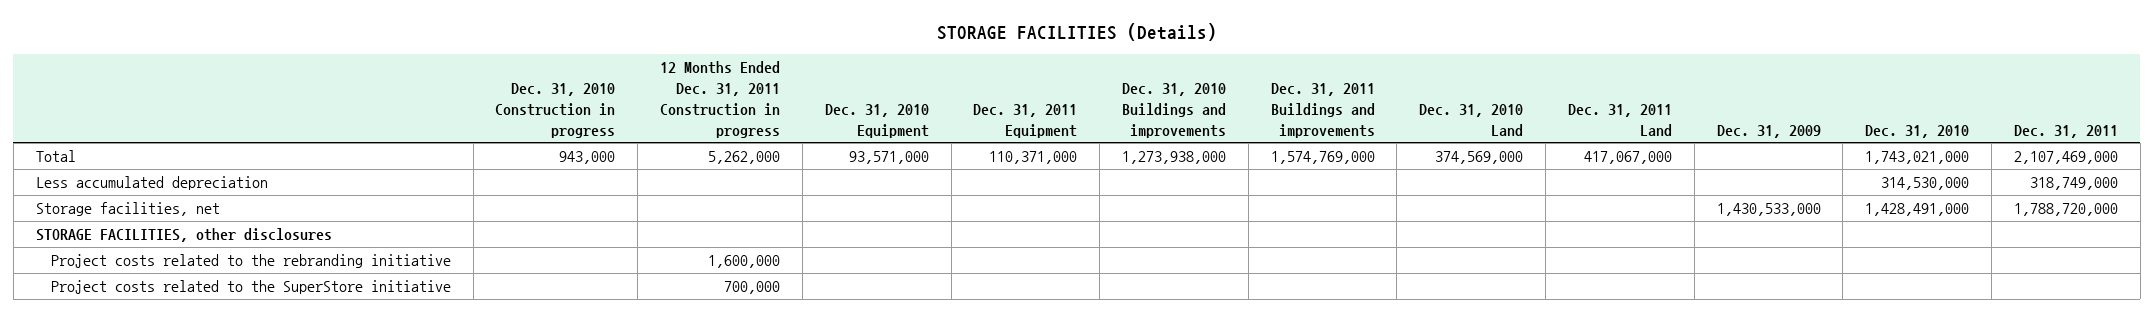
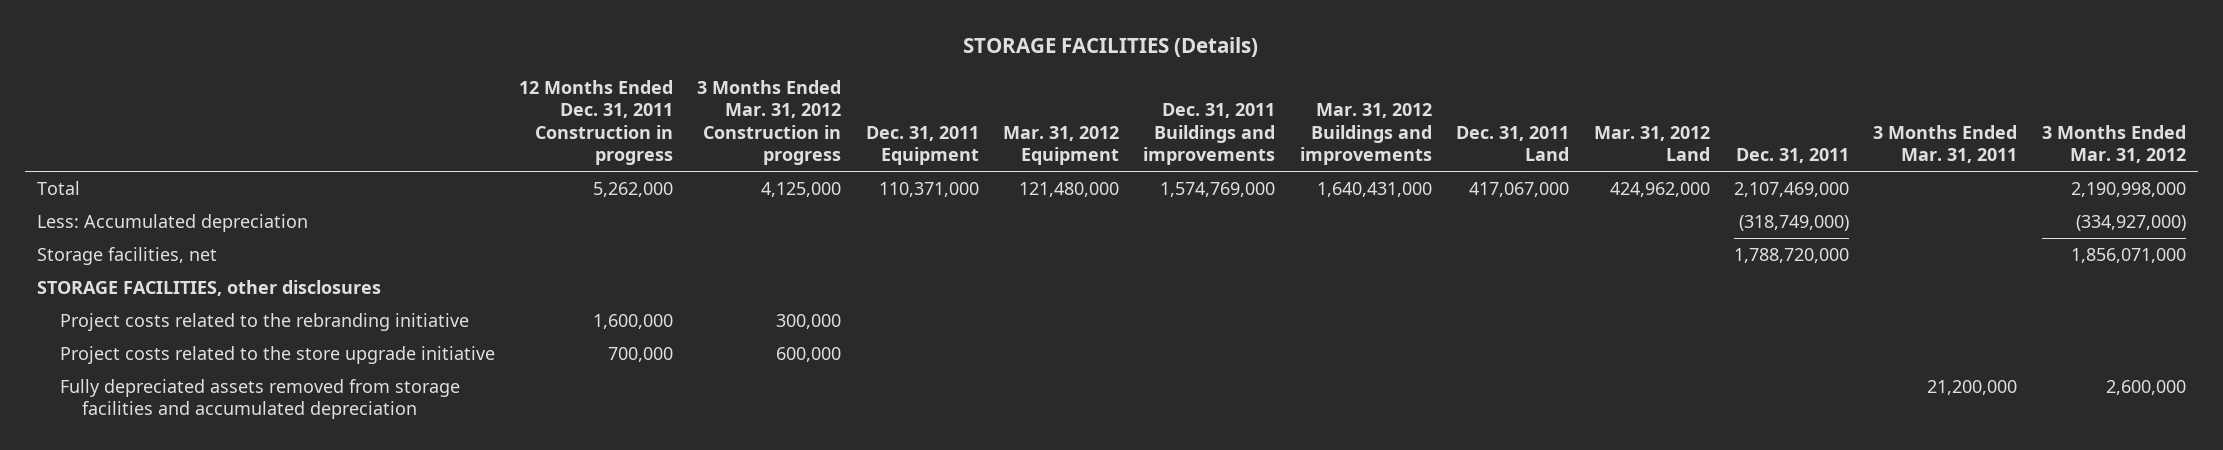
- | Dec. 31, 2010 Construction in progress | 12 Months Ended Dec. 31, 2011 Construction in progress | Dec. 31, 2010 Equipment | Dec. 31, 2011 Equipment | Dec. 31, 2010 Buildings and improvements | Dec. 31, 2011 Buildings and improvements | Dec. 31, 2010 Land | Dec. 31, 2011 Land | Dec. 31, 2009 | Dec. 31, 2010 | Dec. 31, 2011
+ | 12 Months Ended Dec. 31, 2011 Construction in progress | 3 Months Ended Mar. 31, 2012 Construction in progress | Dec. 31, 2011 Equipment | Mar. 31, 2012 Equipment | Dec. 31, 2011 Buildings and improvements | Mar. 31, 2012 Buildings and improvements | Dec. 31, 2011 Land | Mar. 31, 2012 Land | Dec. 31, 2011 | 3 Months Ended Mar. 31, 2011 | 3 Months Ended Mar. 31, 2012
- Less accumulated depreciation | | | | | | | | | | 314,530,000 | 318,749,000
+ Less: Accumulated depreciation | | | | | | | | | (318,749,000) | | (334,927,000)
- Project costs related to the SuperStore initiative | | 700,000 | | | | | | | | |
+ Project costs related to the store upgrade initiative | 700,000 | 600,000 | | | | | | | | |
+ Fully depreciated assets removed from storage facilities and accumulated depreciation | | | | | | | | | | 21,200,000 | 2,600,000

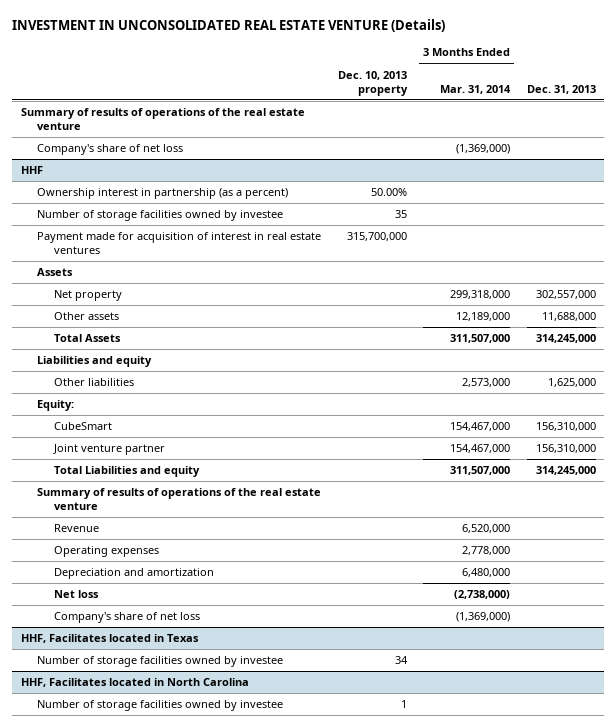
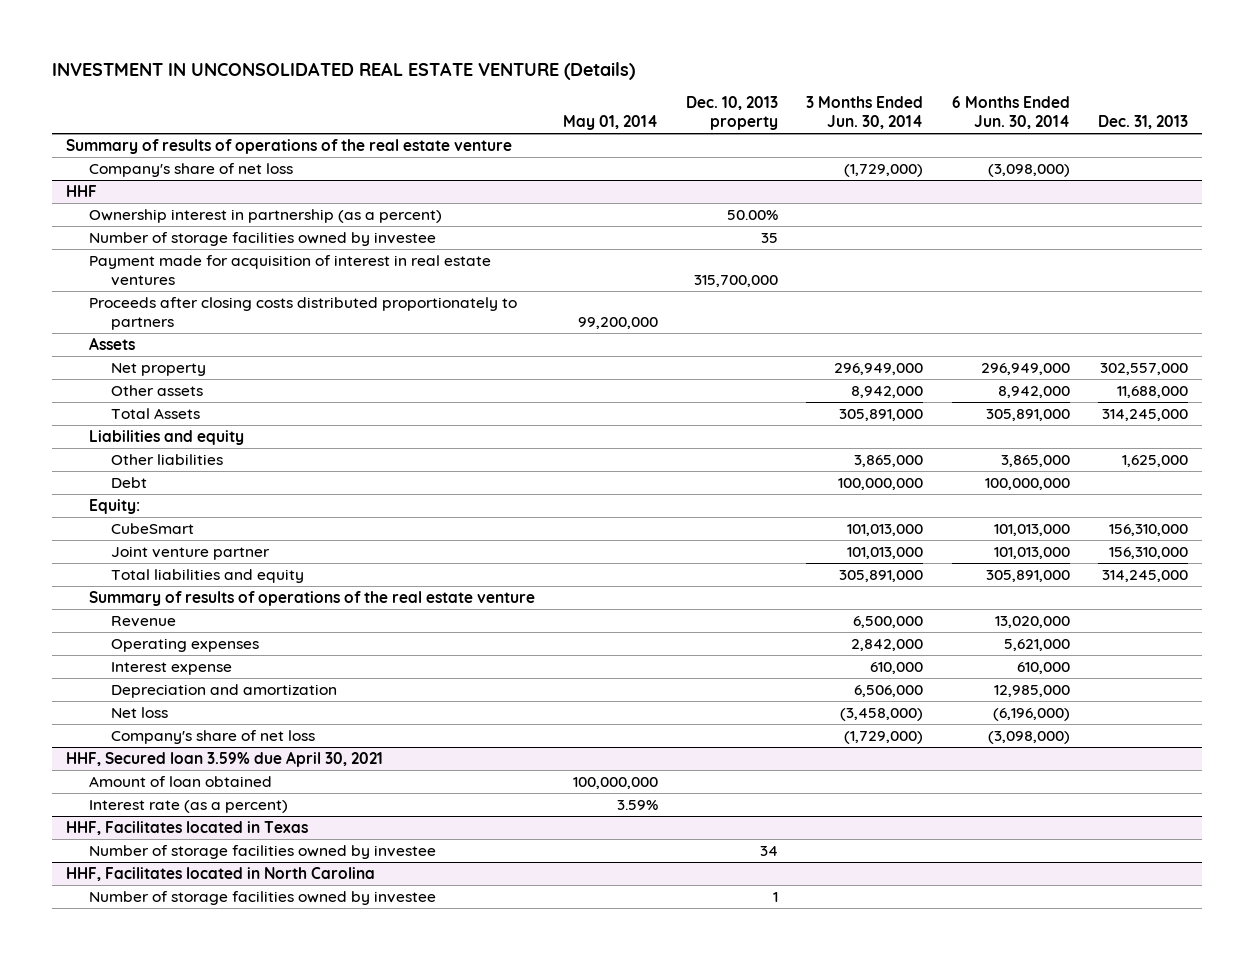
- | Dec. 10, 2013 property | 3 Months Ended Mar. 31, 2014 | Dec. 31, 2013
+ | May 01, 2014 | Dec. 10, 2013 property | 3 Months Ended Jun. 30, 2014 | 6 Months Ended Jun. 30, 2014 | Dec. 31, 2013
@ HHF
+ Proceeds after closing costs distributed proportionately to partners | 99,200,000 | | | |
+ Debt | | | 100,000,000 | 100,000,000 |
- Total Liabilities and equity | | 311,507,000 | 314,245,000
+ Total liabilities and equity | | | 305,891,000 | 305,891,000 | 314,245,000
+ Interest expense | | | 610,000 | 610,000 |
+ HHF, Secured loan 3.59% due April 30, 2021
+ Amount of loan obtained | 100,000,000 | | | |
+ Interest rate (as a percent) | 3.59% | | | |

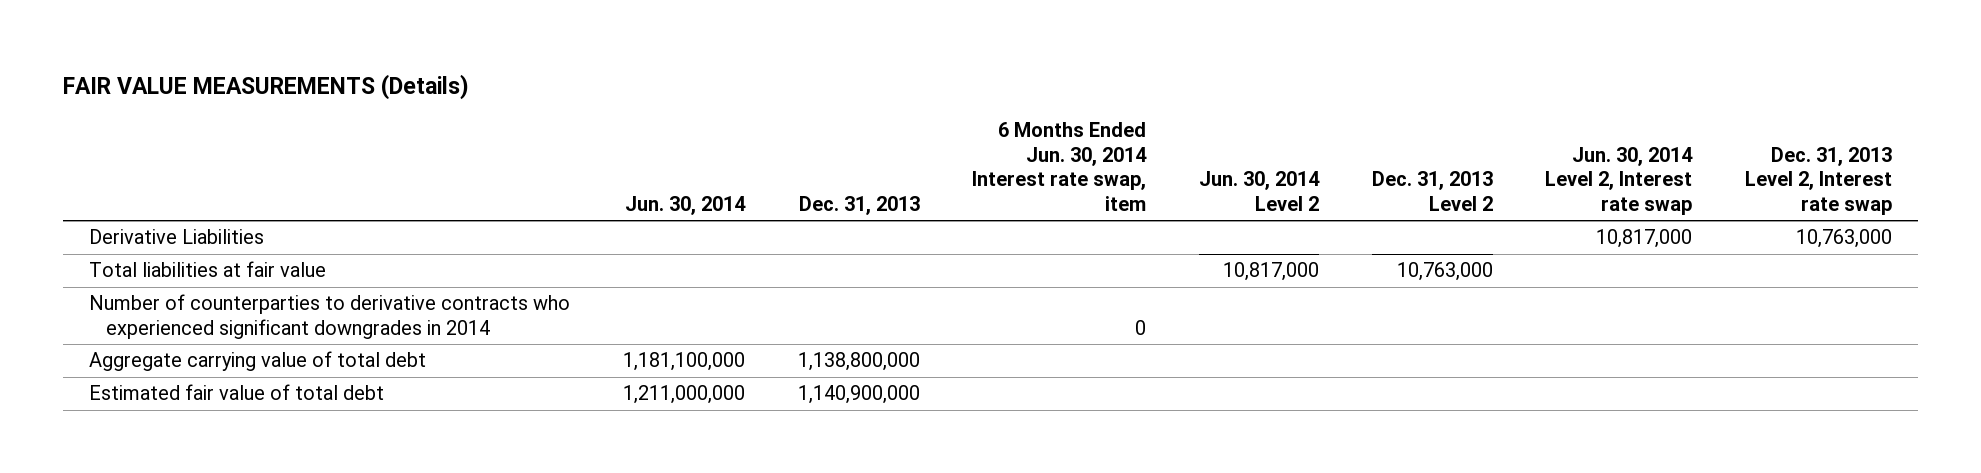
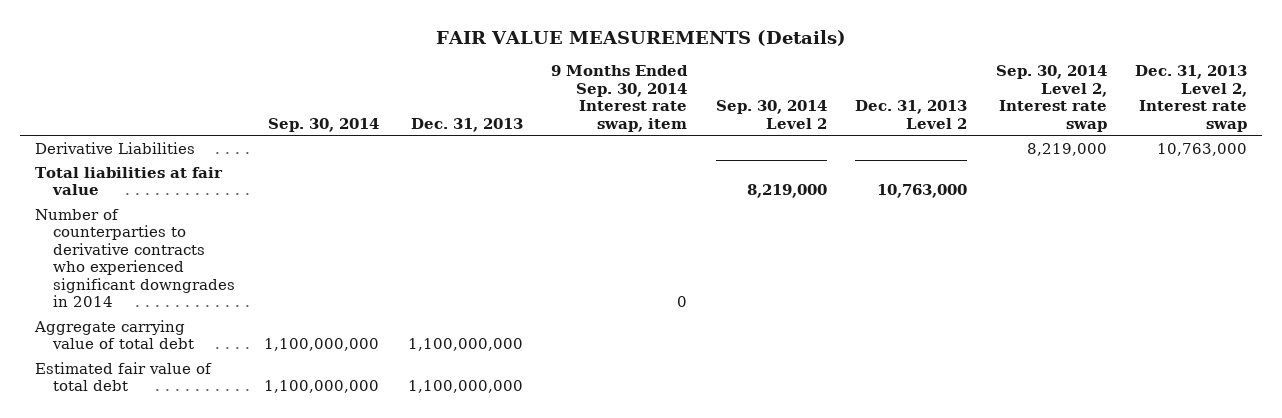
- | Jun. 30, 2014 | Dec. 31, 2013 | 6 Months Ended Jun. 30, 2014 Interest rate swap, item | Jun. 30, 2014 Level 2 | Dec. 31, 2013 Level 2 | Jun. 30, 2014 Level 2, Interest rate swap | Dec. 31, 2013 Level 2, Interest rate swap
+ | Sep. 30, 2014 | Dec. 31, 2013 | 9 Months Ended Sep. 30, 2014 Interest rate swap, item | Sep. 30, 2014 Level 2 | Dec. 31, 2013 Level 2 | Sep. 30, 2014 Level 2, Interest rate swap | Dec. 31, 2013 Level 2, Interest rate swap
- Aggregate carrying value of total debt | 1,181,100,000 | 1,138,800,000 | | | | |
- Estimated fair value of total debt | 1,211,000,000 | 1,140,900,000 | | | | |
+ Aggregate carrying value of total debt | 1,100,000,000 | 1,100,000,000 | | | | |
+ Estimated fair value of total debt | 1,100,000,000 | 1,100,000,000 | | | | |

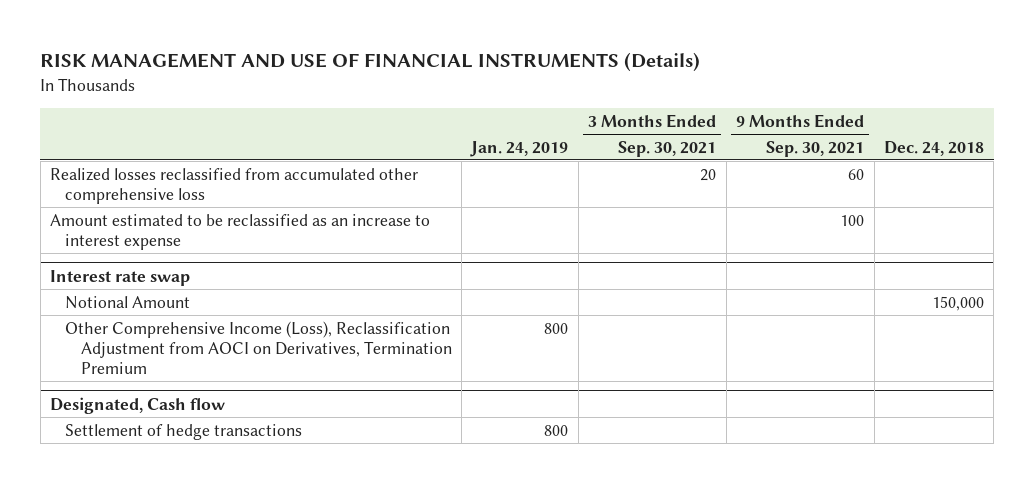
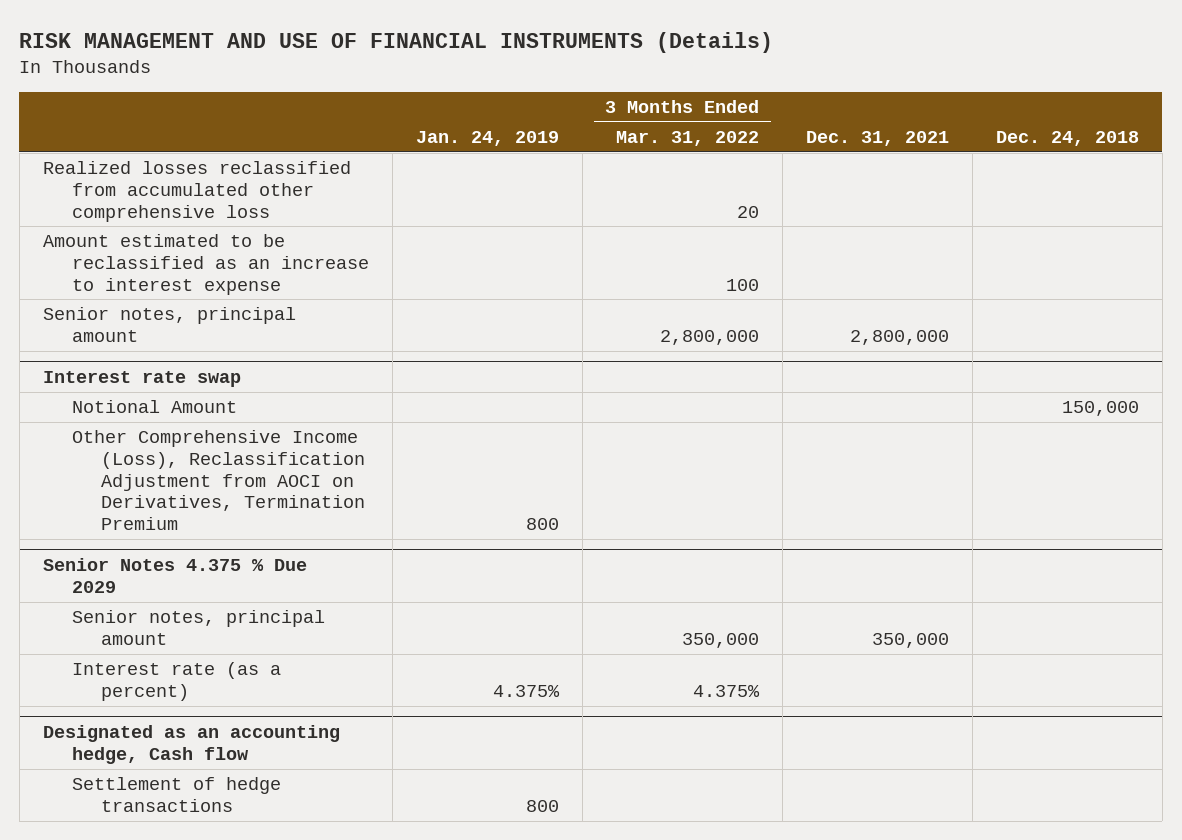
- | Jan. 24, 2019 | 3 Months Ended Sep. 30, 2021 | 9 Months Ended Sep. 30, 2021 | Dec. 24, 2018
+ | Jan. 24, 2019 | 3 Months Ended Mar. 31, 2022 | Dec. 31, 2021 | Dec. 24, 2018
+ Senior notes, principal amount | | 2,800,000 | 2,800,000 |
- Designated, Cash flow
+ Senior Notes 4.375 % Due 2029
+ Senior notes, principal amount | | 350,000 | 350,000 |
+ Interest rate (as a percent) | 4.375% | 4.375% | |
+ Designated as an accounting hedge, Cash flow

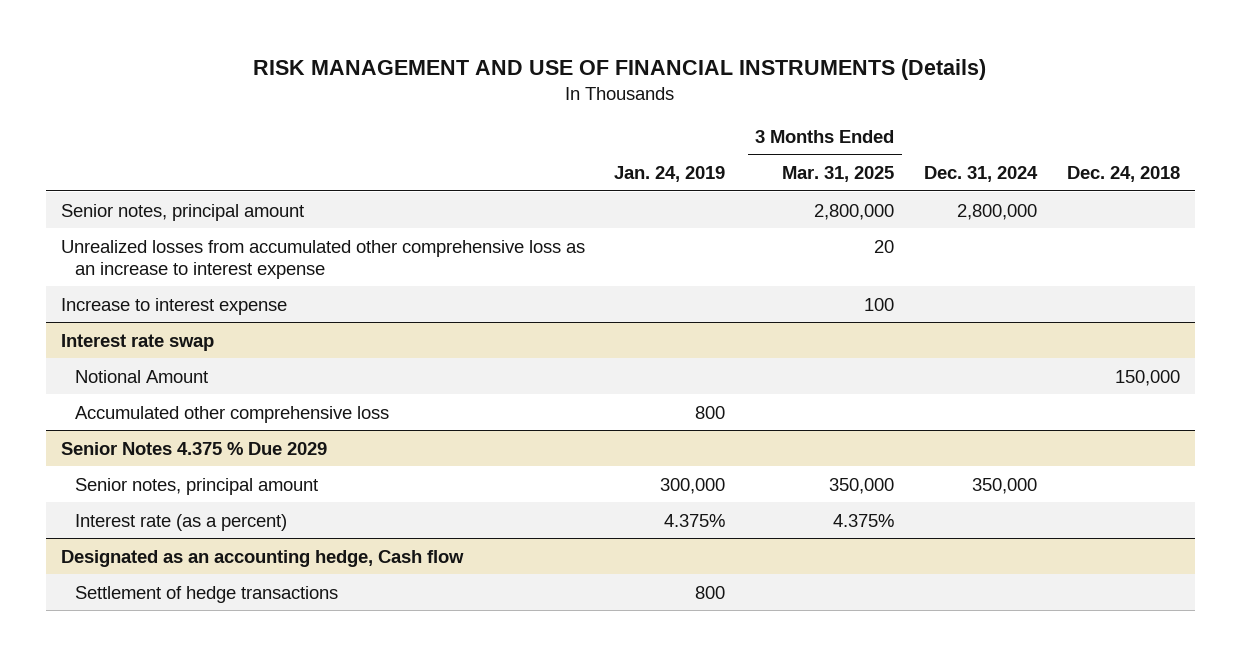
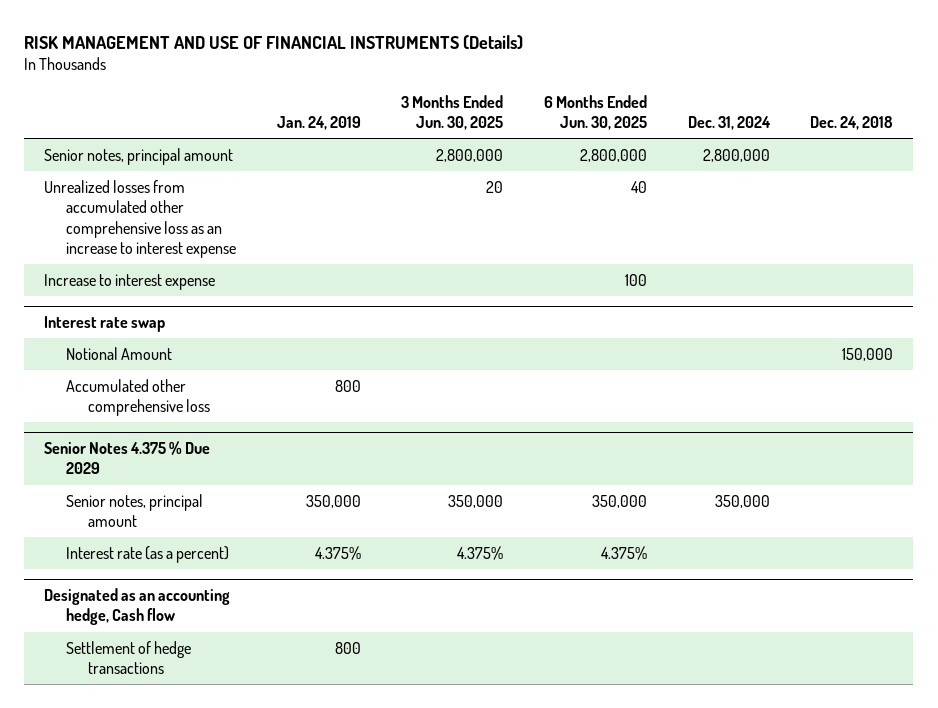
- | Jan. 24, 2019 | 3 Months Ended Mar. 31, 2025 | Dec. 31, 2024 | Dec. 24, 2018
+ | Jan. 24, 2019 | 3 Months Ended Jun. 30, 2025 | 6 Months Ended Jun. 30, 2025 | Dec. 31, 2024 | Dec. 24, 2018
@ Senior Notes 4.375 % Due 2029
- Senior notes, principal amount | 300,000 | 350,000 | 350,000 |
+ Senior notes, principal amount | 350,000 | 350,000 | 350,000 | 350,000 |

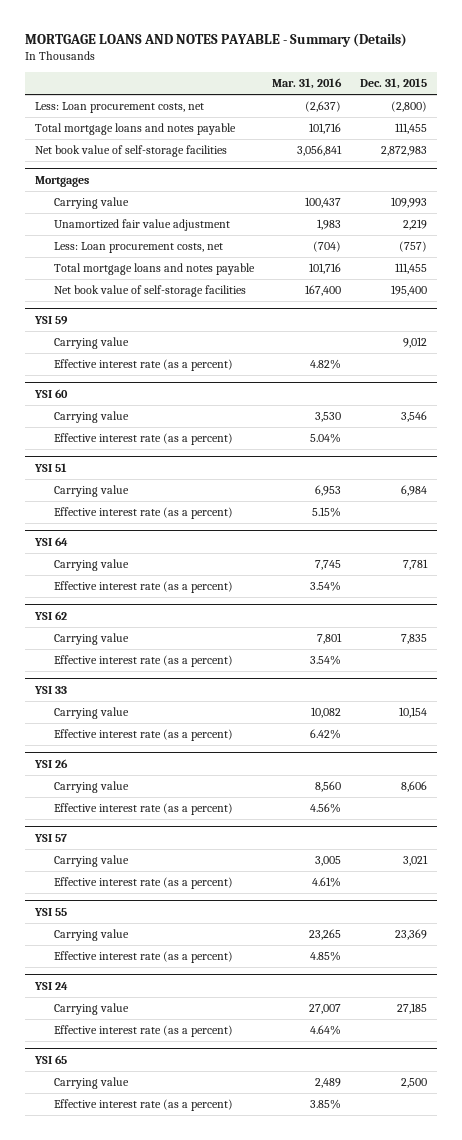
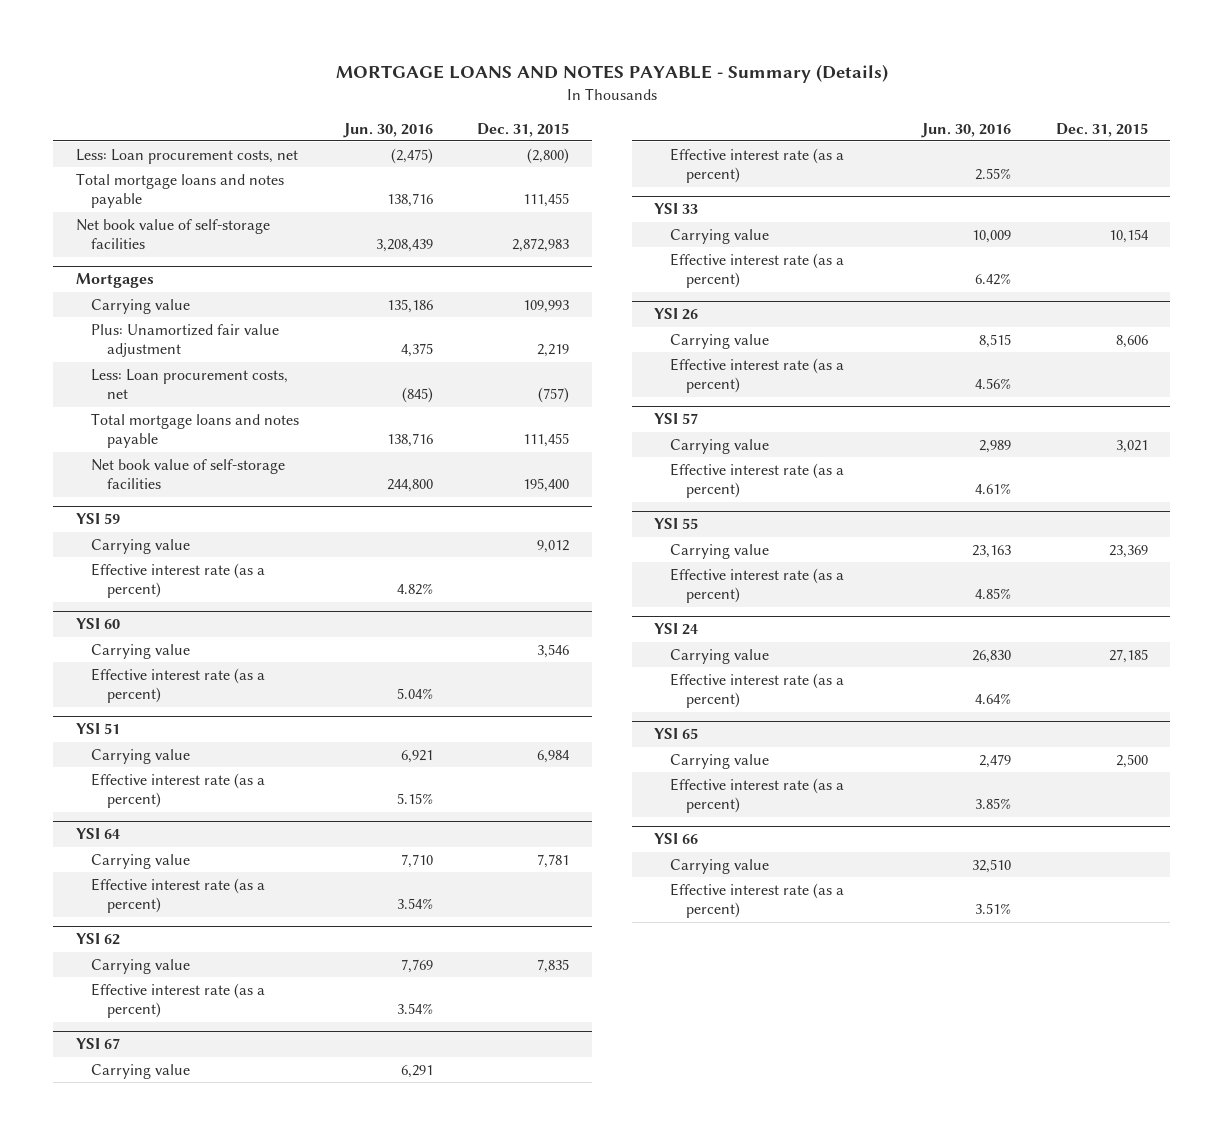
- | Mar. 31, 2016 | Dec. 31, 2015
+ | Jun. 30, 2016 | Dec. 31, 2015
@ Mortgages
- Unamortized fair value adjustment | 1,983 | 2,219
+ Plus: Unamortized fair value adjustment | 4,375 | 2,219
+ YSI 67
+ Carrying value | 6,291 |
+ Effective interest rate (as a percent) | 2.55% |
+ YSI 66
+ Carrying value | 32,510 |
+ Effective interest rate (as a percent) | 3.51% |

